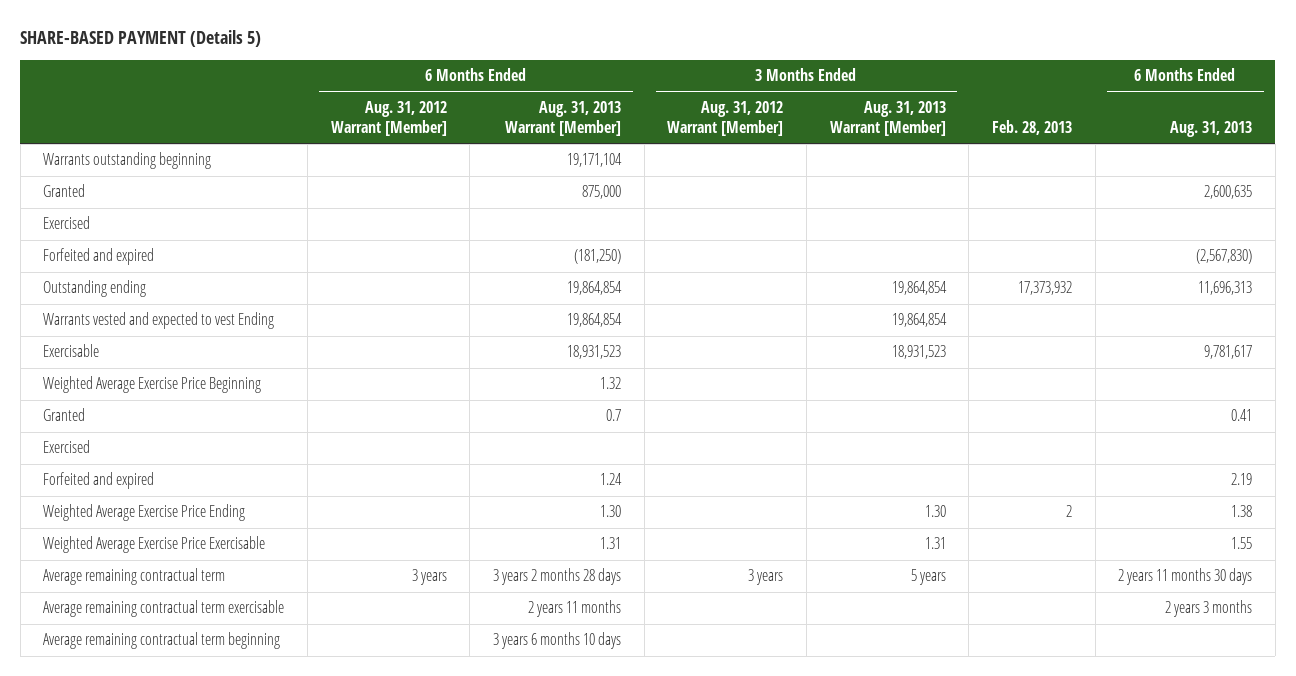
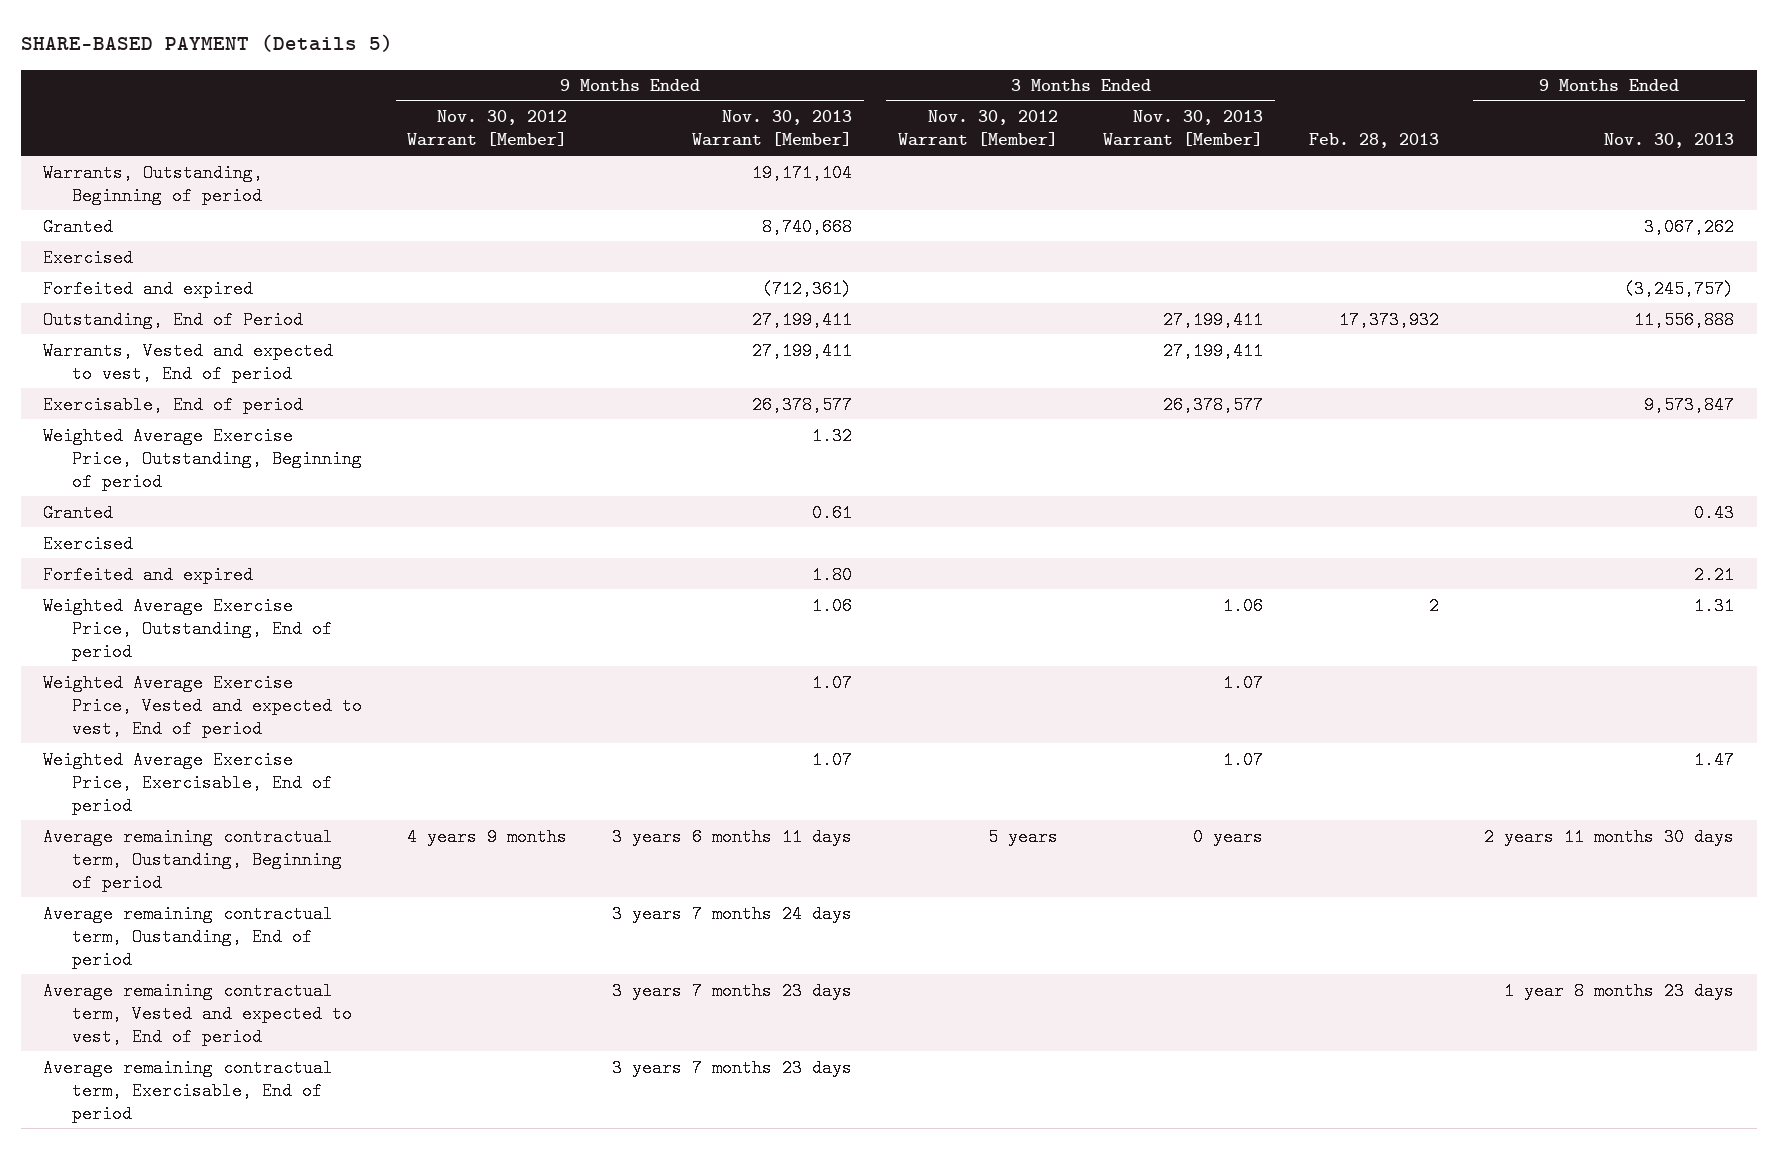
- | 6 Months Ended Aug. 31, 2012 Warrant [Member] | 6 Months Ended Aug. 31, 2013 Warrant [Member] | 3 Months Ended Aug. 31, 2012 Warrant [Member] | 3 Months Ended Aug. 31, 2013 Warrant [Member] | Feb. 28, 2013 | 6 Months Ended Aug. 31, 2013
+ | 9 Months Ended Nov. 30, 2012 Warrant [Member] | 9 Months Ended Nov. 30, 2013 Warrant [Member] | 3 Months Ended Nov. 30, 2012 Warrant [Member] | 3 Months Ended Nov. 30, 2013 Warrant [Member] | Feb. 28, 2013 | 9 Months Ended Nov. 30, 2013
- Warrants outstanding beginning | | 19,171,104 | | | |
+ Warrants, Outstanding, Beginning of period | | 19,171,104 | | | |
- Outstanding ending | | 19,864,854 | | 19,864,854 | 17,373,932 | 11,696,313
- Warrants vested and expected to vest Ending | | 19,864,854 | | 19,864,854 | |
- Exercisable | | 18,931,523 | | 18,931,523 | | 9,781,617
- Weighted Average Exercise Price Beginning | | 1.32 | | | |
+ Outstanding, End of Period | | 27,199,411 | | 27,199,411 | 17,373,932 | 11,556,888
+ Warrants, Vested and expected to vest, End of period | | 27,199,411 | | 27,199,411 | |
+ Exercisable, End of period | | 26,378,577 | | 26,378,577 | | 9,573,847
+ Weighted Average Exercise Price, Outstanding, Beginning of period | | 1.32 | | | |
- Weighted Average Exercise Price Ending | | 1.30 | | 1.30 | 2 | 1.38
- Weighted Average Exercise Price Exercisable | | 1.31 | | 1.31 | | 1.55
- Average remaining contractual term | 3 years | 3 years 2 months 28 days | 3 years | 5 years | | 2 years 11 months 30 days
- Average remaining contractual term exercisable | | 2 years 11 months | | | | 2 years 3 months
- Average remaining contractual term beginning | | 3 years 6 months 10 days | | | |
+ Weighted Average Exercise Price, Outstanding, End of period | | 1.06 | | 1.06 | 2 | 1.31
+ Weighted Average Exercise Price, Vested and expected to vest, End of period | | 1.07 | | 1.07 | |
+ Weighted Average Exercise Price, Exercisable, End of period | | 1.07 | | 1.07 | | 1.47
+ Average remaining contractual term, Oustanding, Beginning of period | 4 years 9 months | 3 years 6 months 11 days | 5 years | 0 years | | 2 years 11 months 30 days
+ Average remaining contractual term, Oustanding, End of period | | 3 years 7 months 24 days | | | |
+ Average remaining contractual term, Vested and expected to vest, End of period | | 3 years 7 months 23 days | | | | 1 year 8 months 23 days
+ Average remaining contractual term, Exercisable, End of period | | 3 years 7 months 23 days | | | |

